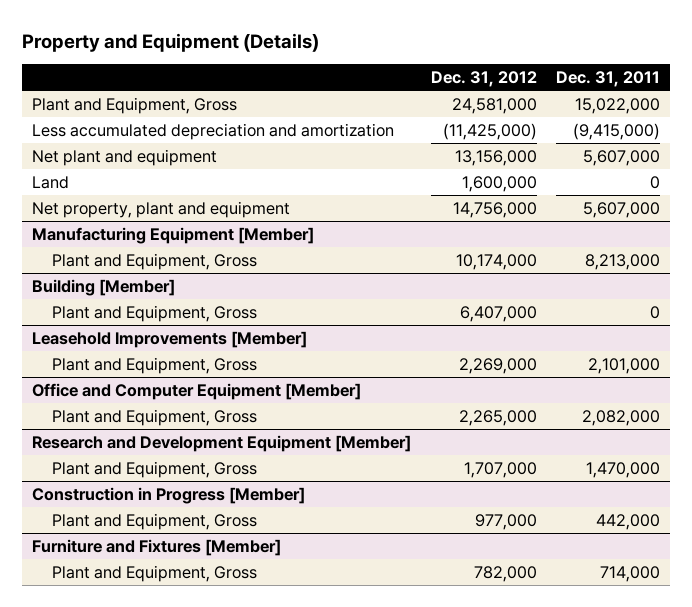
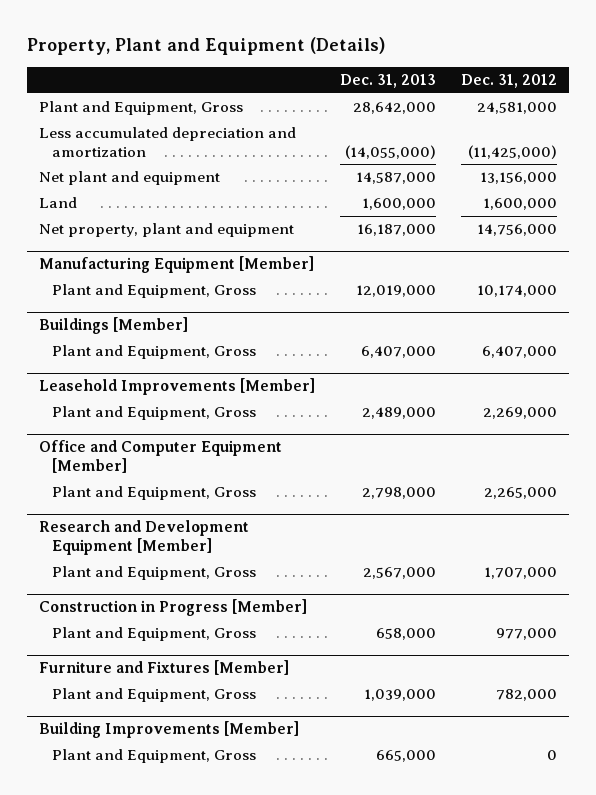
- Property and Equipment (Details)
+ Property, Plant and Equipment (Details)
- | Dec. 31, 2012 | Dec. 31, 2011
+ | Dec. 31, 2013 | Dec. 31, 2012
- Building [Member]
+ Buildings [Member]
+ Building Improvements [Member]
+ Plant and Equipment, Gross | 665,000 | 0

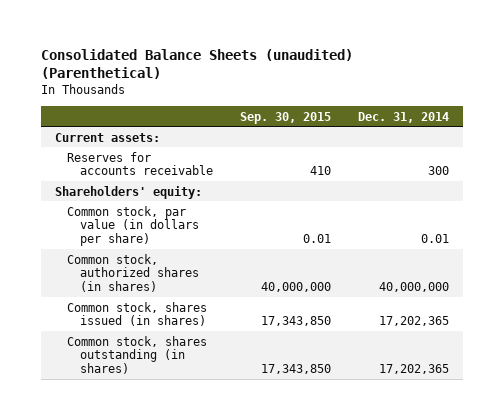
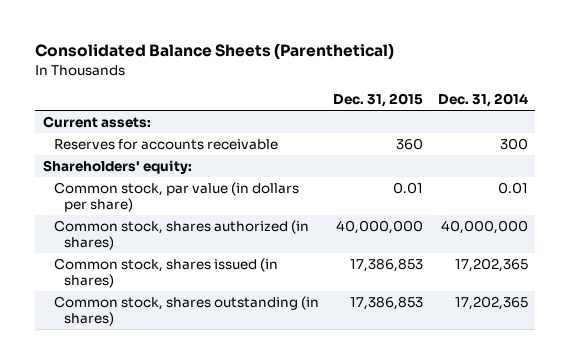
- Consolidated Balance Sheets (unaudited) (Parenthetical)
+ Consolidated Balance Sheets (Parenthetical)
- | Sep. 30, 2015 | Dec. 31, 2014
+ | Dec. 31, 2015 | Dec. 31, 2014
- Common stock, authorized shares (in shares) | 40,000,000 | 40,000,000
+ Common stock, shares authorized (in shares) | 40,000,000 | 40,000,000

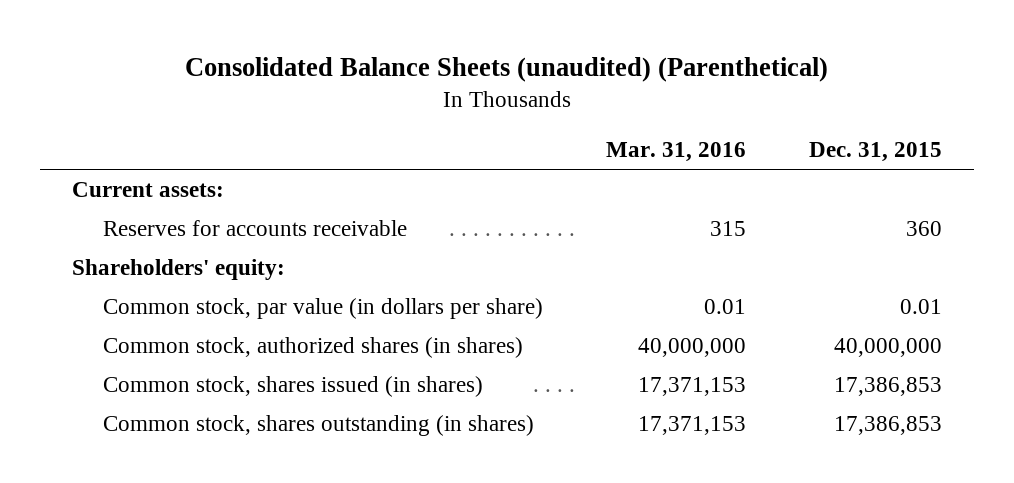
- Consolidated Balance Sheets (Parenthetical)
+ Consolidated Balance Sheets (unaudited) (Parenthetical)
- | Dec. 31, 2015 | Dec. 31, 2014
+ | Mar. 31, 2016 | Dec. 31, 2015
- Common stock, shares authorized (in shares) | 40,000,000 | 40,000,000
+ Common stock, authorized shares (in shares) | 40,000,000 | 40,000,000

